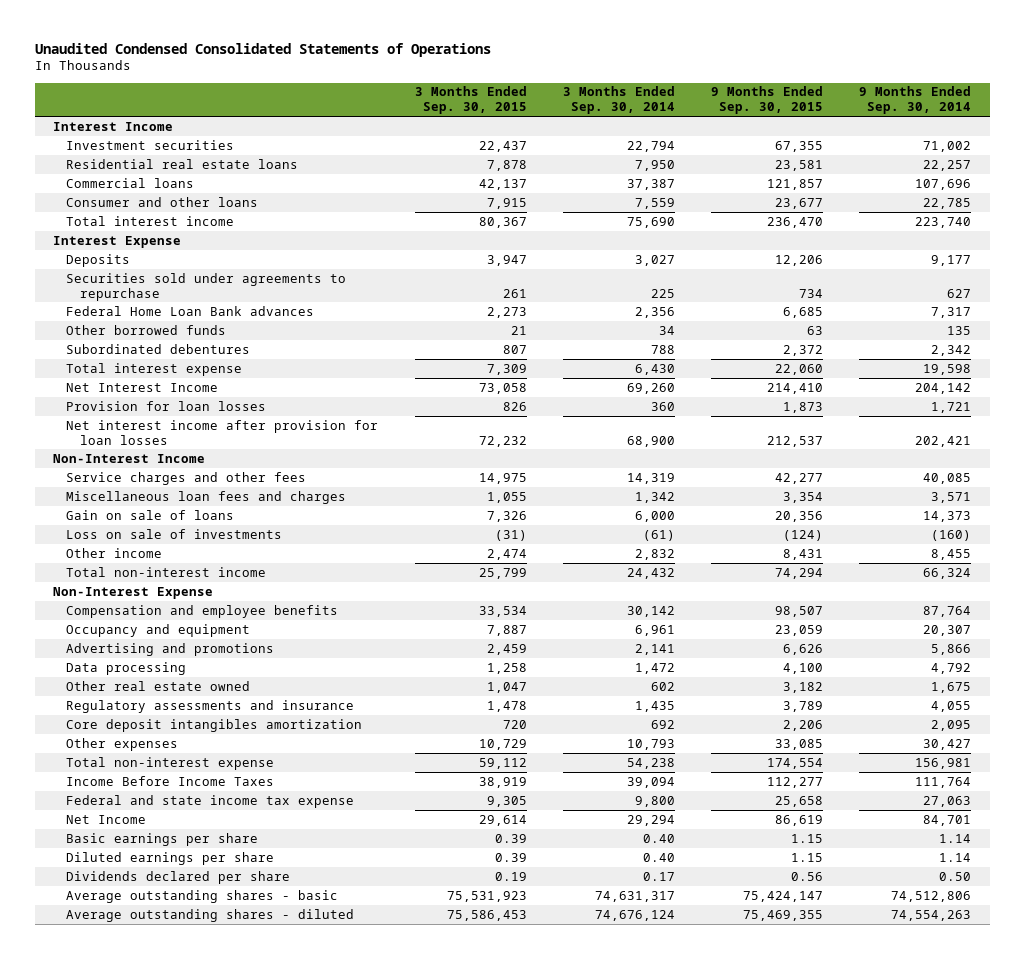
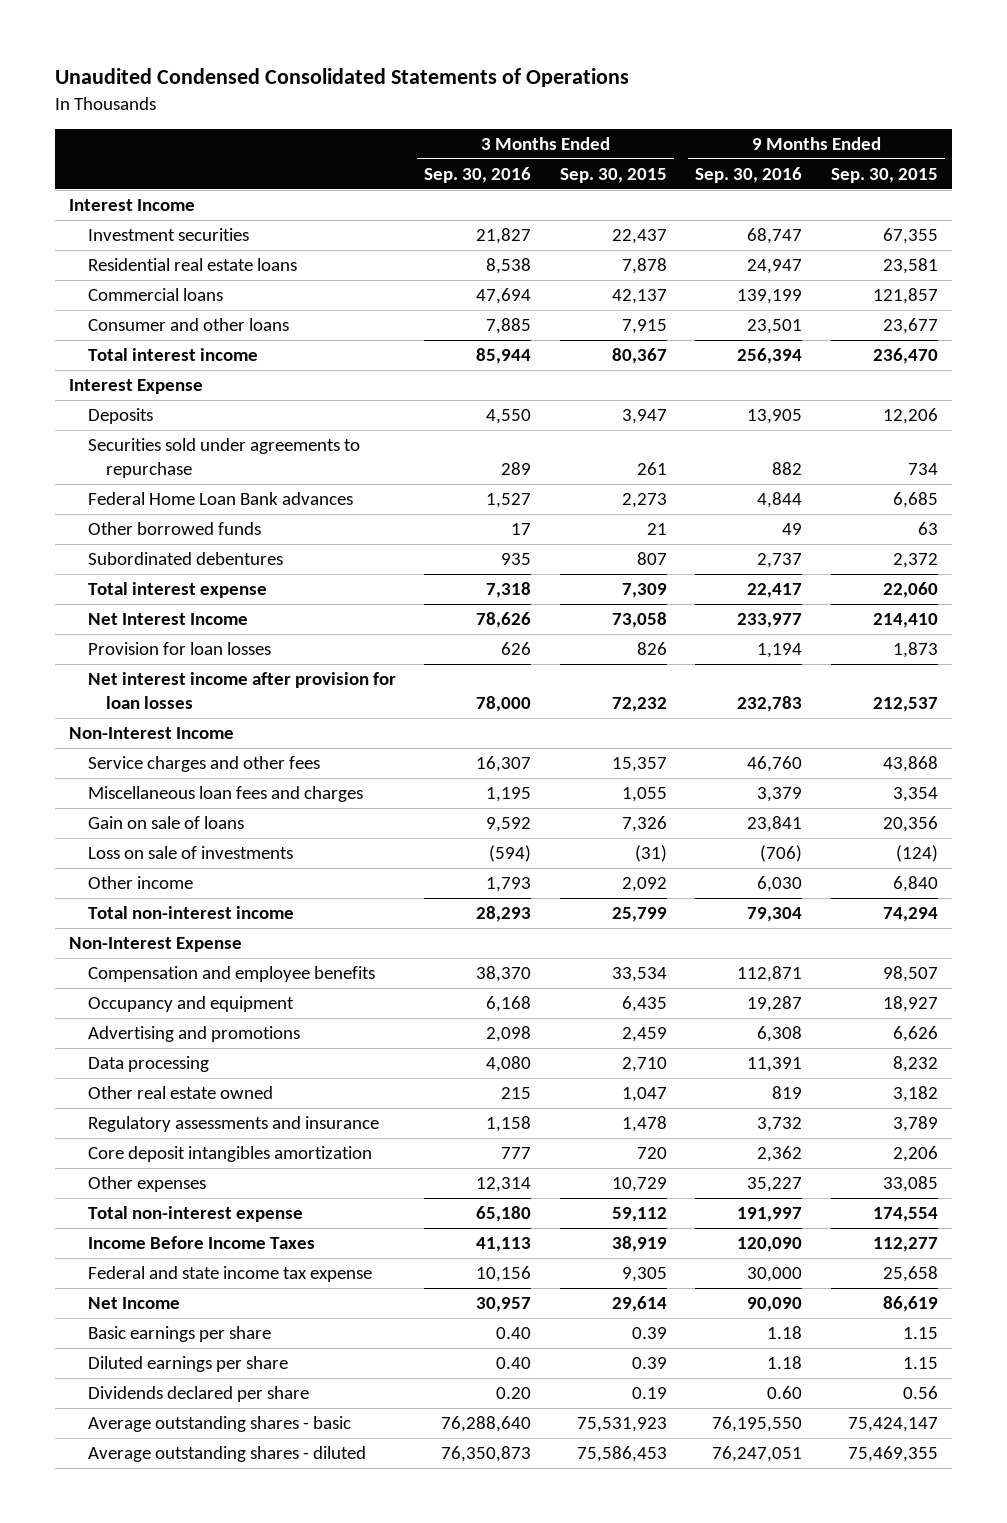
- | 3 Months Ended Sep. 30, 2015 | 3 Months Ended Sep. 30, 2014 | 9 Months Ended Sep. 30, 2015 | 9 Months Ended Sep. 30, 2014
+ | 3 Months Ended Sep. 30, 2016 | 3 Months Ended Sep. 30, 2015 | 9 Months Ended Sep. 30, 2016 | 9 Months Ended Sep. 30, 2015
- Service charges and other fees | 14,975 | 14,319 | 42,277 | 40,085
+ Service charges and other fees | 16,307 | 15,357 | 46,760 | 43,868
- Other income | 2,474 | 2,832 | 8,431 | 8,455
+ Other income | 1,793 | 2,092 | 6,030 | 6,840
- Occupancy and equipment | 7,887 | 6,961 | 23,059 | 20,307
+ Occupancy and equipment | 6,168 | 6,435 | 19,287 | 18,927
- Data processing | 1,258 | 1,472 | 4,100 | 4,792
+ Data processing | 4,080 | 2,710 | 11,391 | 8,232

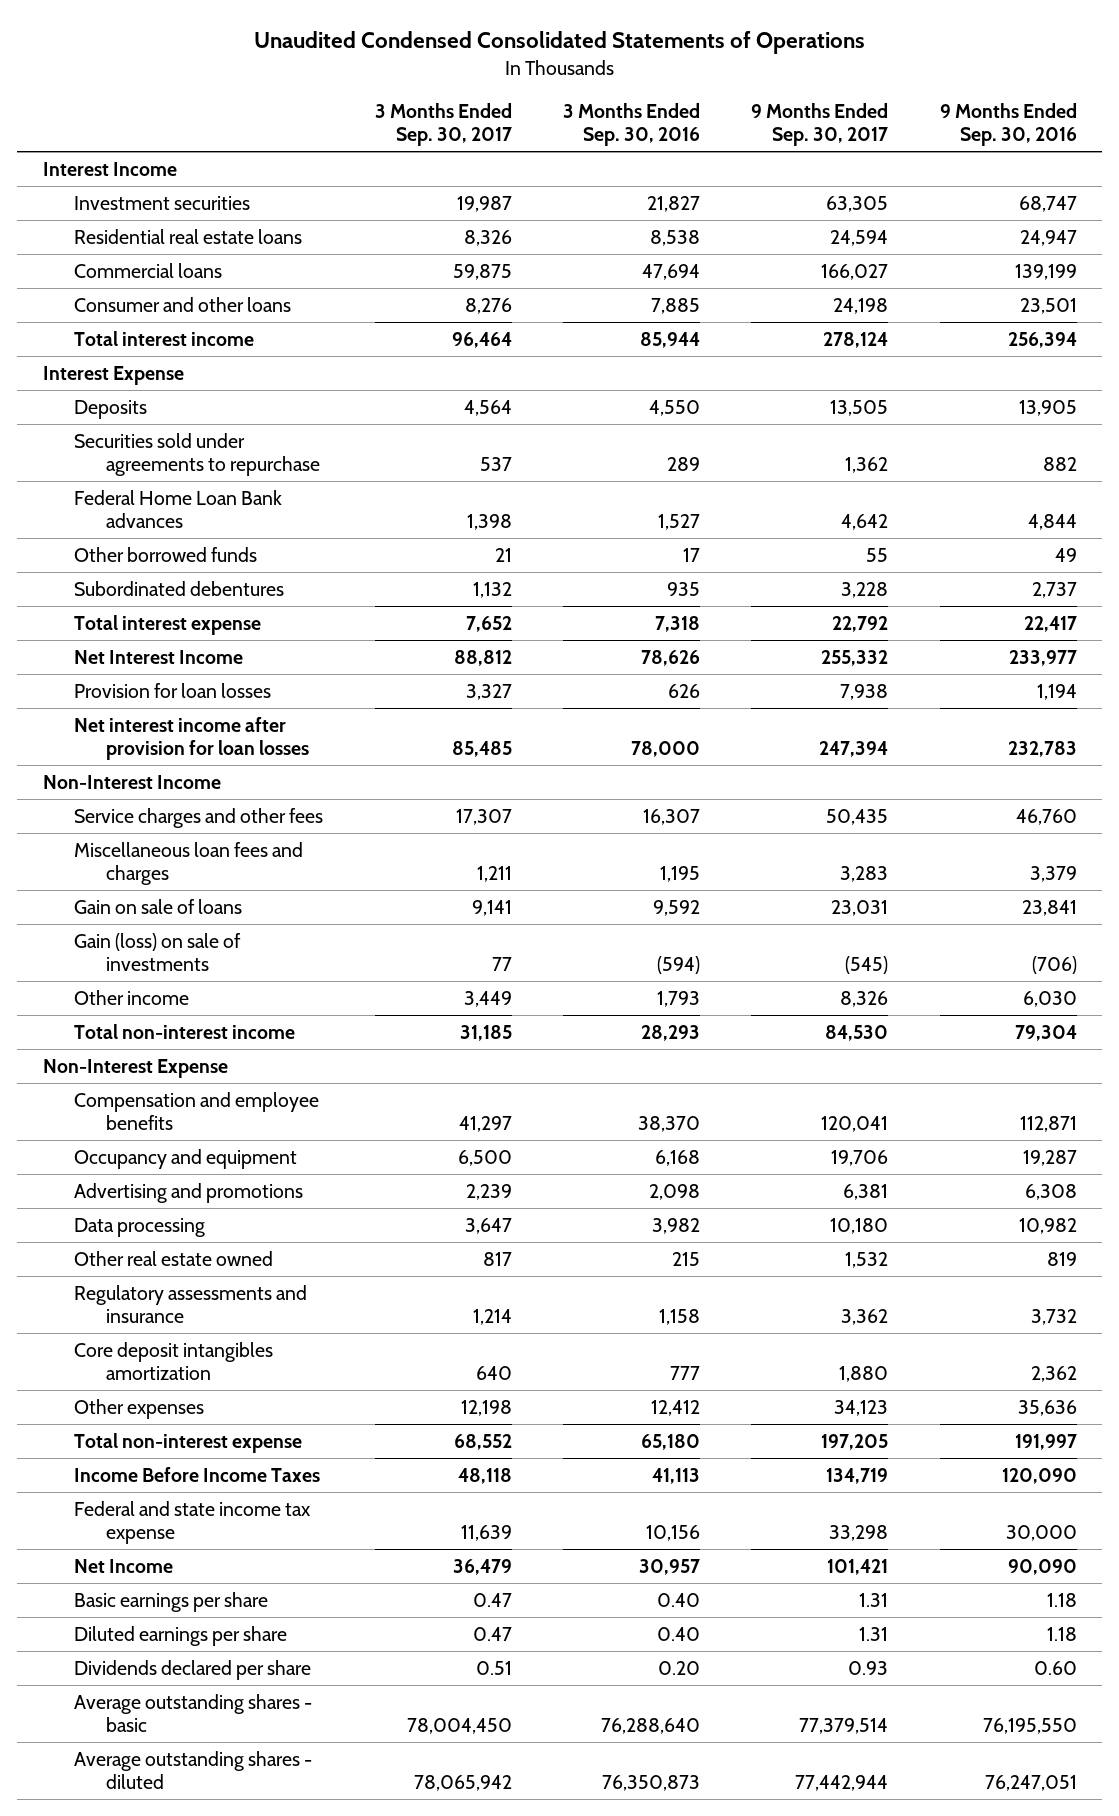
- | 3 Months Ended Sep. 30, 2016 | 3 Months Ended Sep. 30, 2015 | 9 Months Ended Sep. 30, 2016 | 9 Months Ended Sep. 30, 2015
+ | 3 Months Ended Sep. 30, 2017 | 3 Months Ended Sep. 30, 2016 | 9 Months Ended Sep. 30, 2017 | 9 Months Ended Sep. 30, 2016
- Loss on sale of investments | (594) | (31) | (706) | (124)
+ Gain (loss) on sale of investments | 77 | (594) | (545) | (706)
- Data processing | 4,080 | 2,710 | 11,391 | 8,232
+ Data processing | 3,647 | 3,982 | 10,180 | 10,982
- Other expenses | 12,314 | 10,729 | 35,227 | 33,085
+ Other expenses | 12,198 | 12,412 | 34,123 | 35,636

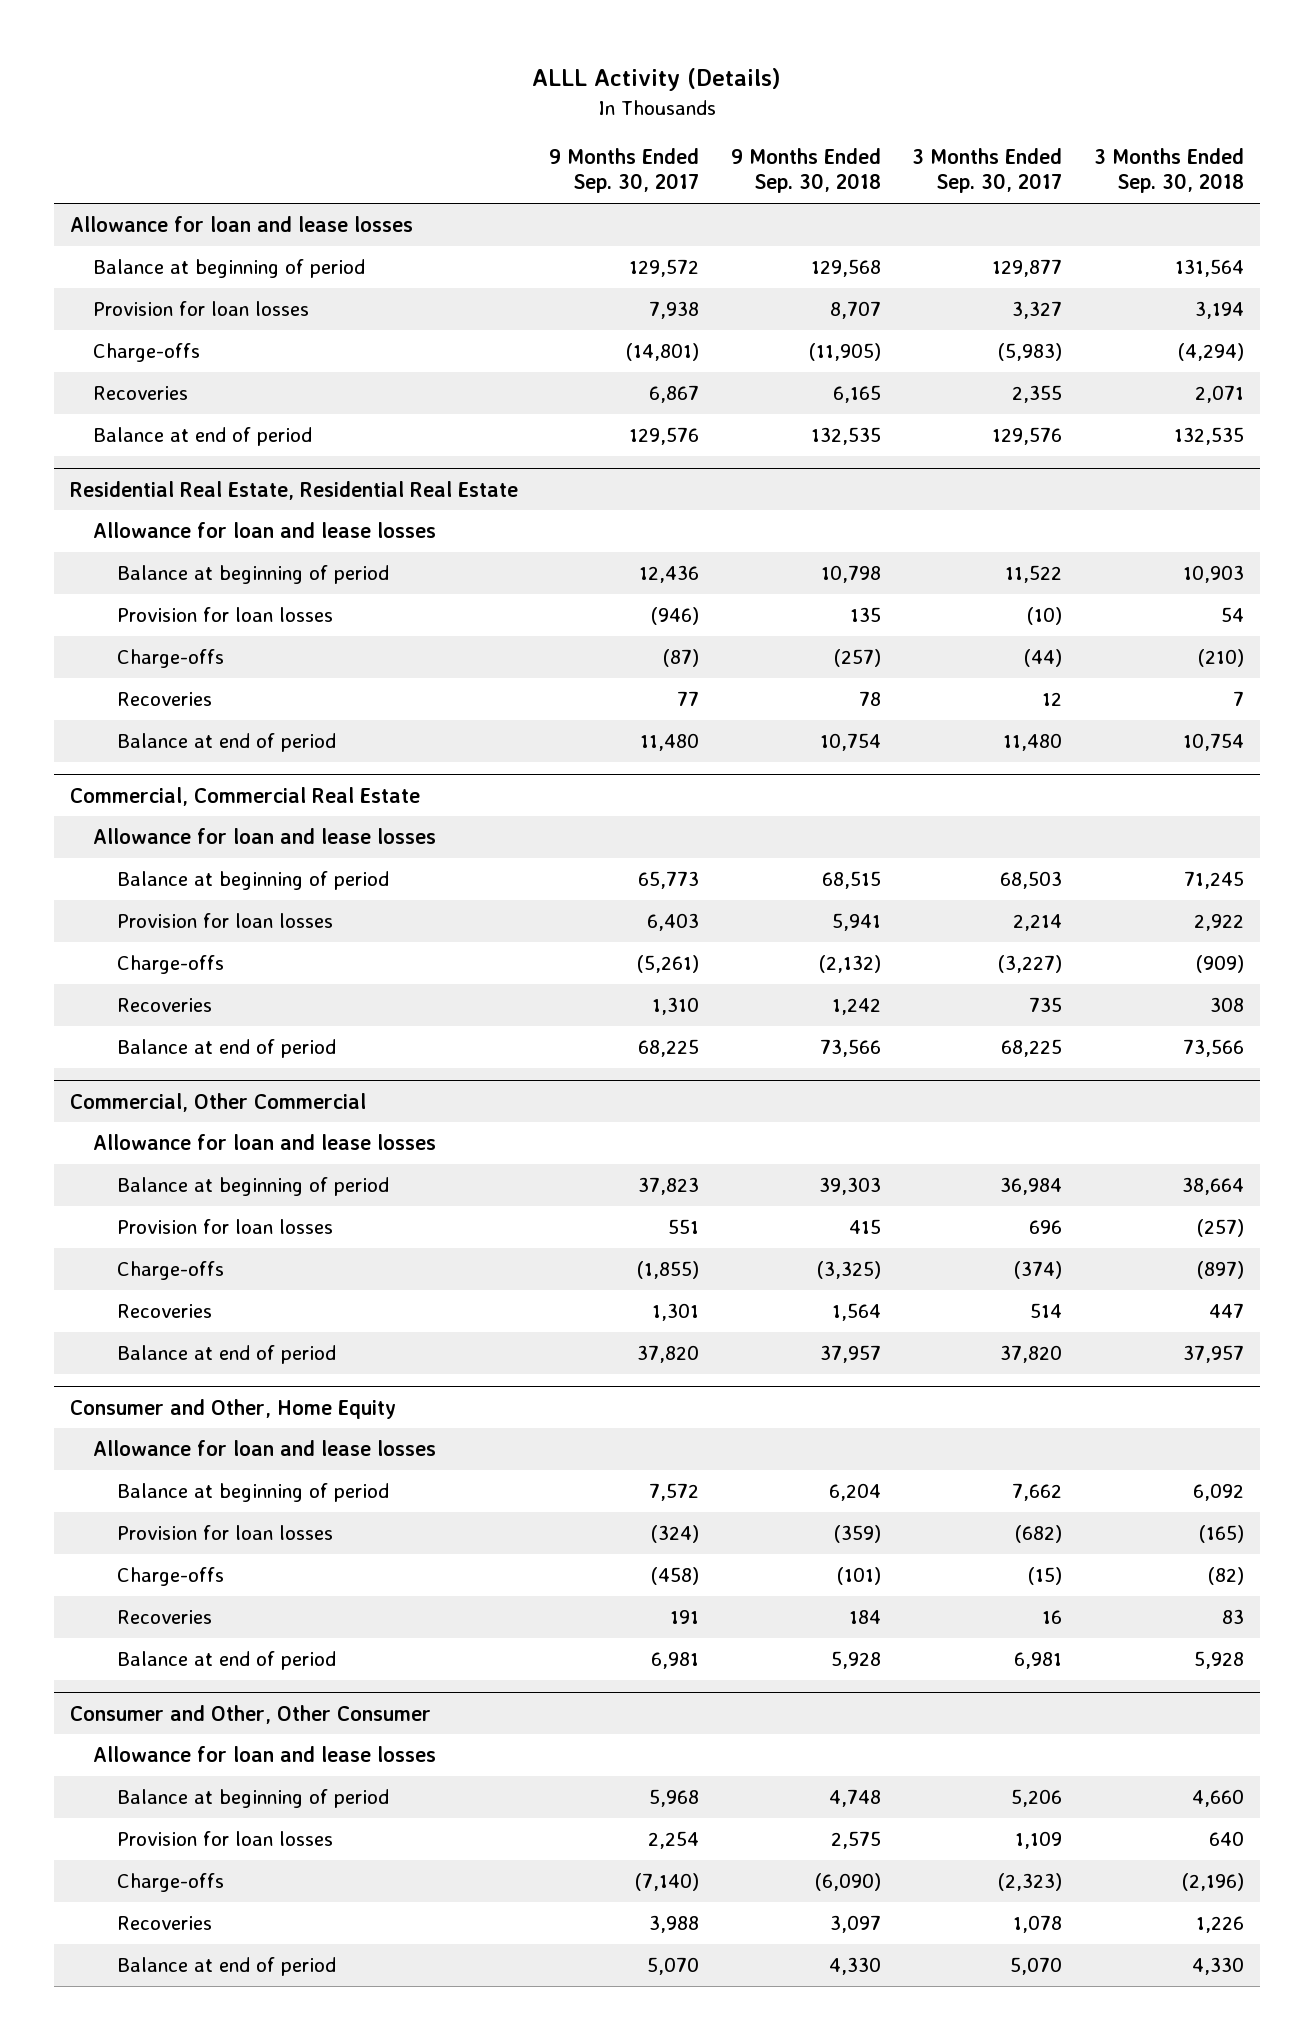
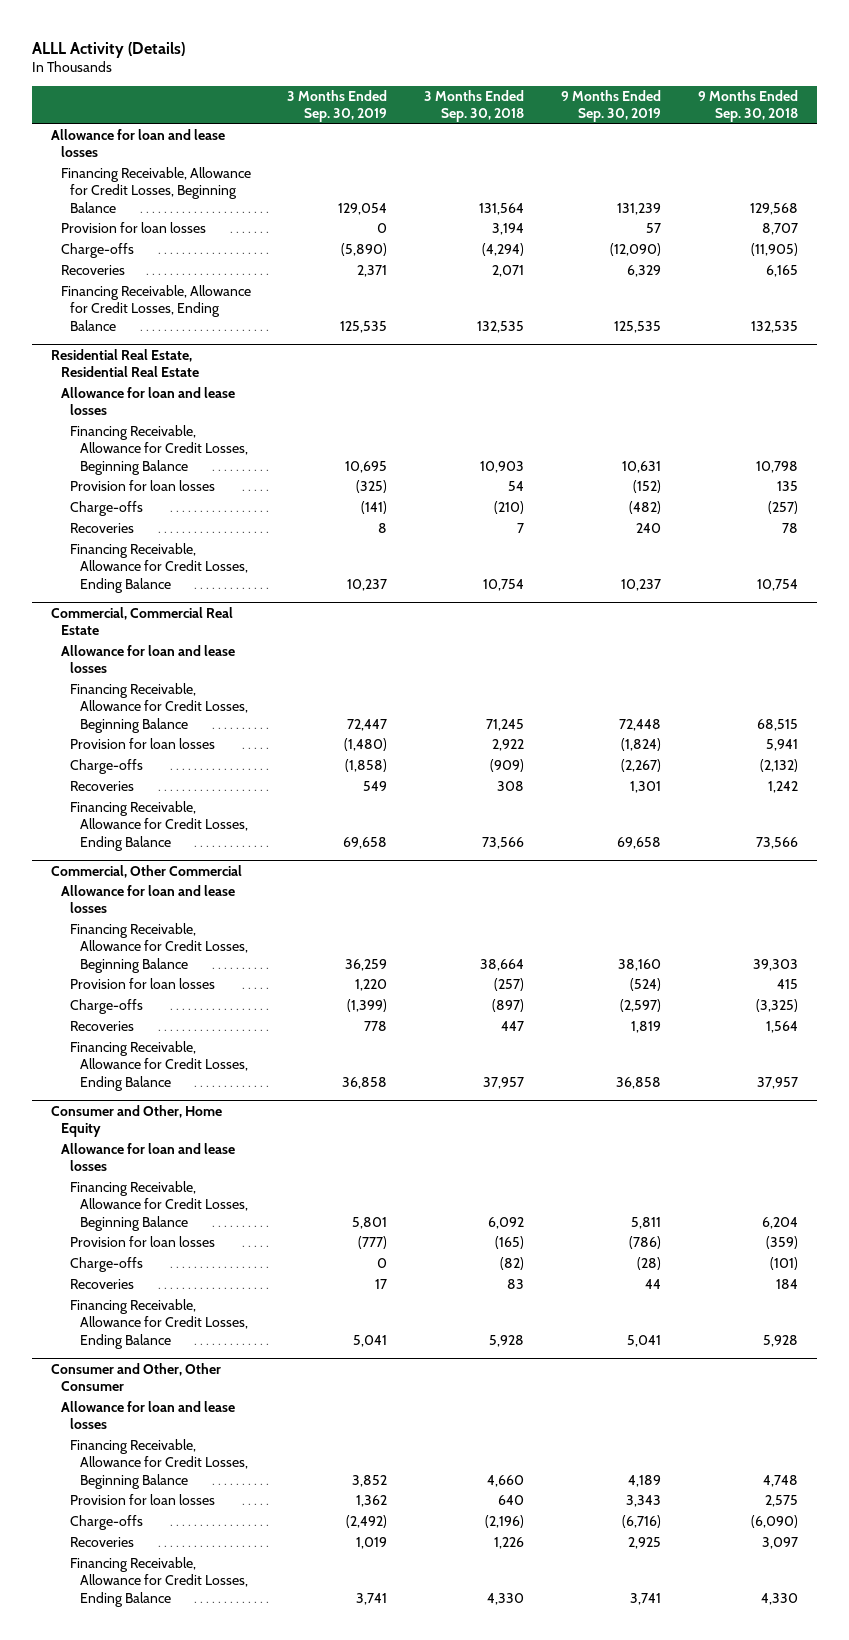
- | 9 Months Ended Sep. 30, 2017 | 9 Months Ended Sep. 30, 2018 | 3 Months Ended Sep. 30, 2017 | 3 Months Ended Sep. 30, 2018
+ | 3 Months Ended Sep. 30, 2019 | 3 Months Ended Sep. 30, 2018 | 9 Months Ended Sep. 30, 2019 | 9 Months Ended Sep. 30, 2018
- Balance at beginning of period | 129,572 | 129,568 | 129,877 | 131,564
+ Financing Receivable, Allowance for Credit Losses, Beginning Balance | 129,054 | 131,564 | 131,239 | 129,568
- Balance at end of period | 129,576 | 132,535 | 129,576 | 132,535
+ Financing Receivable, Allowance for Credit Losses, Ending Balance | 125,535 | 132,535 | 125,535 | 132,535
@ Residential Real Estate, Residential Real Estate
- Balance at beginning of period | 12,436 | 10,798 | 11,522 | 10,903
+ Financing Receivable, Allowance for Credit Losses, Beginning Balance | 10,695 | 10,903 | 10,631 | 10,798
- Balance at end of period | 11,480 | 10,754 | 11,480 | 10,754
+ Financing Receivable, Allowance for Credit Losses, Ending Balance | 10,237 | 10,754 | 10,237 | 10,754
@ Commercial, Commercial Real Estate
- Balance at beginning of period | 65,773 | 68,515 | 68,503 | 71,245
+ Financing Receivable, Allowance for Credit Losses, Beginning Balance | 72,447 | 71,245 | 72,448 | 68,515
- Balance at end of period | 68,225 | 73,566 | 68,225 | 73,566
+ Financing Receivable, Allowance for Credit Losses, Ending Balance | 69,658 | 73,566 | 69,658 | 73,566
@ Commercial, Other Commercial
- Balance at beginning of period | 37,823 | 39,303 | 36,984 | 38,664
+ Financing Receivable, Allowance for Credit Losses, Beginning Balance | 36,259 | 38,664 | 38,160 | 39,303
- Balance at end of period | 37,820 | 37,957 | 37,820 | 37,957
+ Financing Receivable, Allowance for Credit Losses, Ending Balance | 36,858 | 37,957 | 36,858 | 37,957
@ Consumer and Other, Home Equity
- Balance at beginning of period | 7,572 | 6,204 | 7,662 | 6,092
+ Financing Receivable, Allowance for Credit Losses, Beginning Balance | 5,801 | 6,092 | 5,811 | 6,204
- Balance at end of period | 6,981 | 5,928 | 6,981 | 5,928
+ Financing Receivable, Allowance for Credit Losses, Ending Balance | 5,041 | 5,928 | 5,041 | 5,928
@ Consumer and Other, Other Consumer
- Balance at beginning of period | 5,968 | 4,748 | 5,206 | 4,660
+ Financing Receivable, Allowance for Credit Losses, Beginning Balance | 3,852 | 4,660 | 4,189 | 4,748
- Balance at end of period | 5,070 | 4,330 | 5,070 | 4,330
+ Financing Receivable, Allowance for Credit Losses, Ending Balance | 3,741 | 4,330 | 3,741 | 4,330

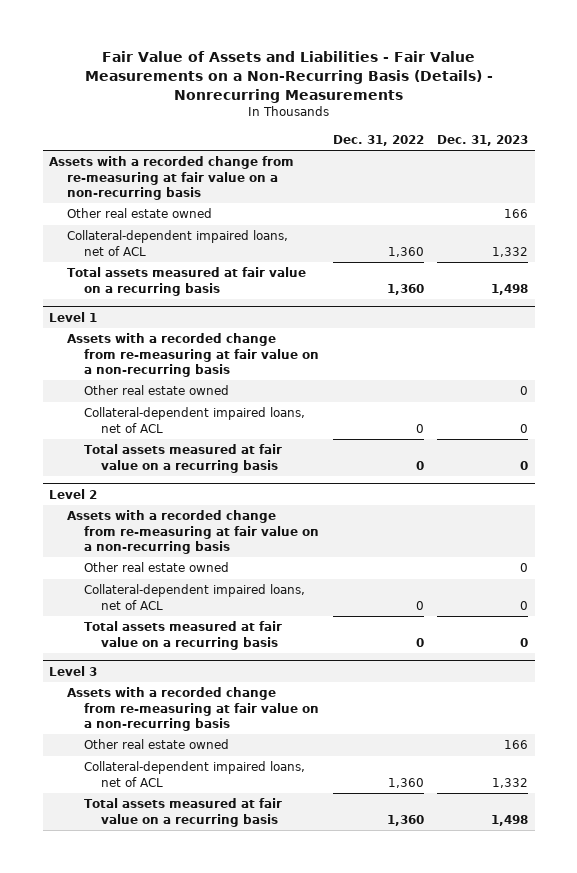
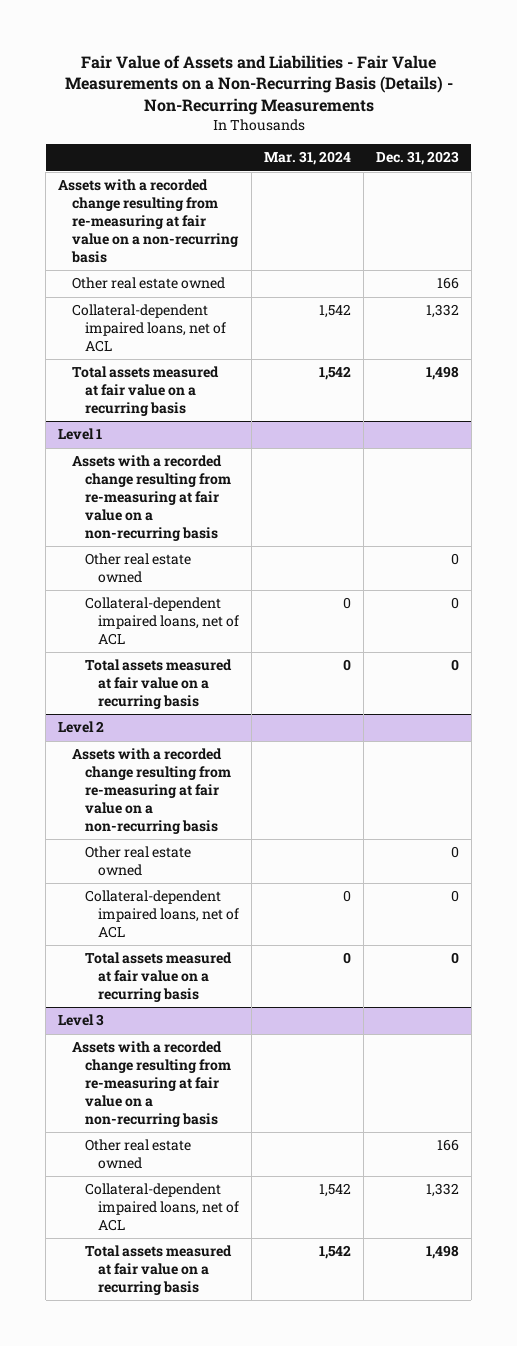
- Fair Value of Assets and Liabilities - Fair Value Measurements on a Non-Recurring Basis (Details) - Nonrecurring Measurements
+ Fair Value of Assets and Liabilities - Fair Value Measurements on a Non-Recurring Basis (Details) - Non-Recurring Measurements
- | Dec. 31, 2022 | Dec. 31, 2023
+ | Mar. 31, 2024 | Dec. 31, 2023
- Assets with a recorded change from re-measuring at fair value on a non-recurring basis
+ Assets with a recorded change resulting from re-measuring at fair value on a non-recurring basis
@ Level 1
- Assets with a recorded change from re-measuring at fair value on a non-recurring basis
+ Assets with a recorded change resulting from re-measuring at fair value on a non-recurring basis
@ Level 2
- Assets with a recorded change from re-measuring at fair value on a non-recurring basis
+ Assets with a recorded change resulting from re-measuring at fair value on a non-recurring basis
@ Level 3
- Assets with a recorded change from re-measuring at fair value on a non-recurring basis
+ Assets with a recorded change resulting from re-measuring at fair value on a non-recurring basis

